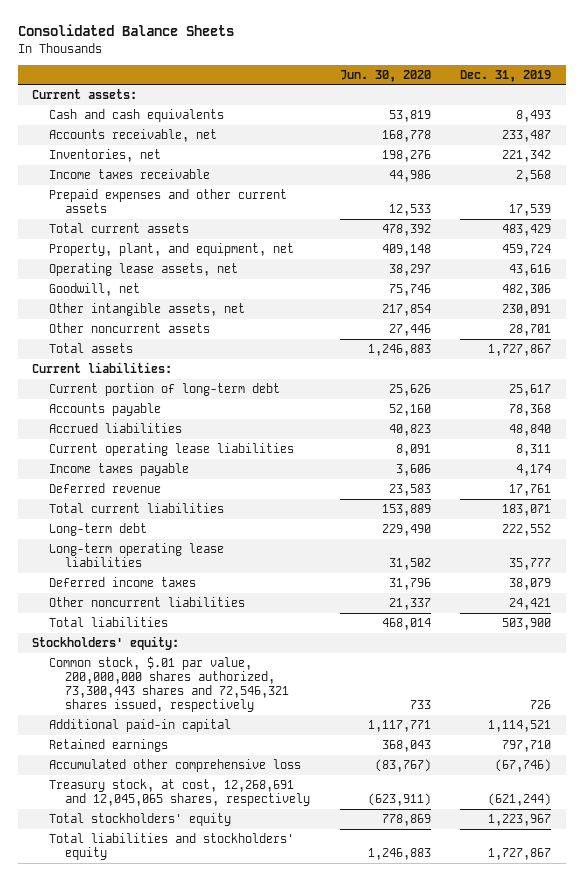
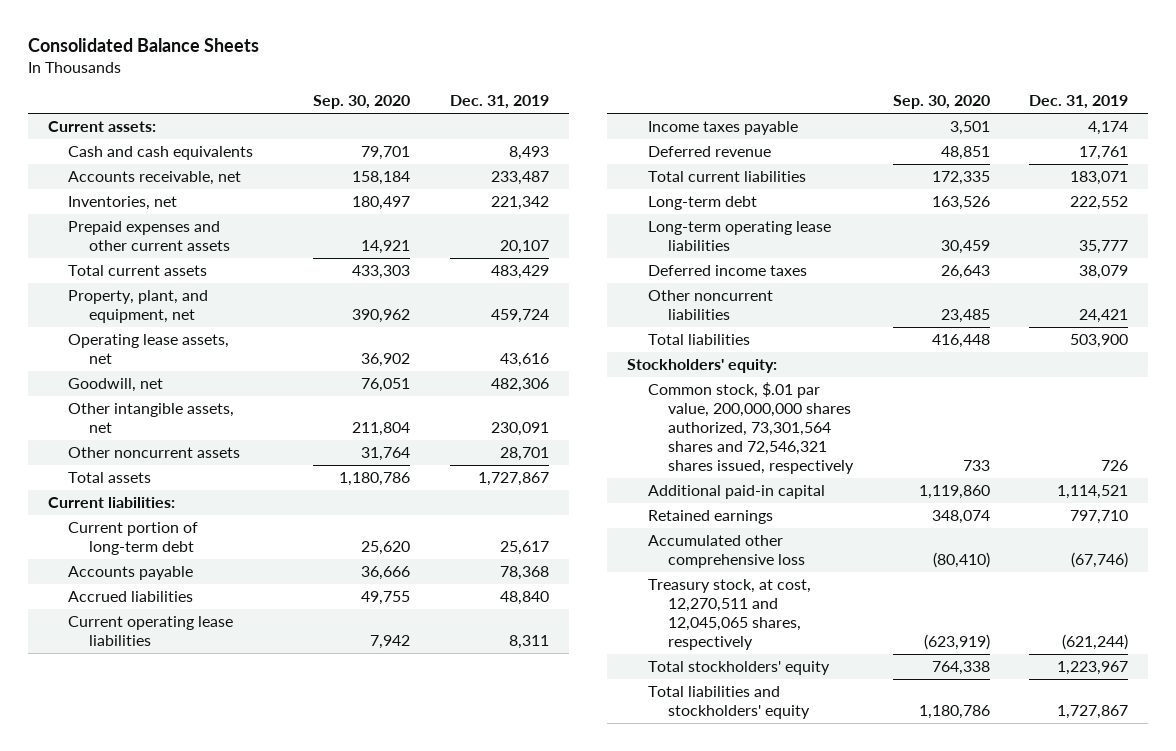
- | Jun. 30, 2020 | Dec. 31, 2019
+ | Sep. 30, 2020 | Dec. 31, 2019
- Income taxes receivable | 44,986 | 2,568
- Prepaid expenses and other current assets | 12,533 | 17,539
+ Prepaid expenses and other current assets | 14,921 | 20,107
- Common stock, $.01 par value, 200,000,000 shares authorized, 73,300,443 shares and 72,546,321 shares issued, respectively | 733 | 726
+ Common stock, $.01 par value, 200,000,000 shares authorized, 73,301,564 shares and 72,546,321 shares issued, respectively | 733 | 726
- Treasury stock, at cost, 12,268,691 and 12,045,065 shares, respectively | (623,911) | (621,244)
+ Treasury stock, at cost, 12,270,511 and 12,045,065 shares, respectively | (623,919) | (621,244)

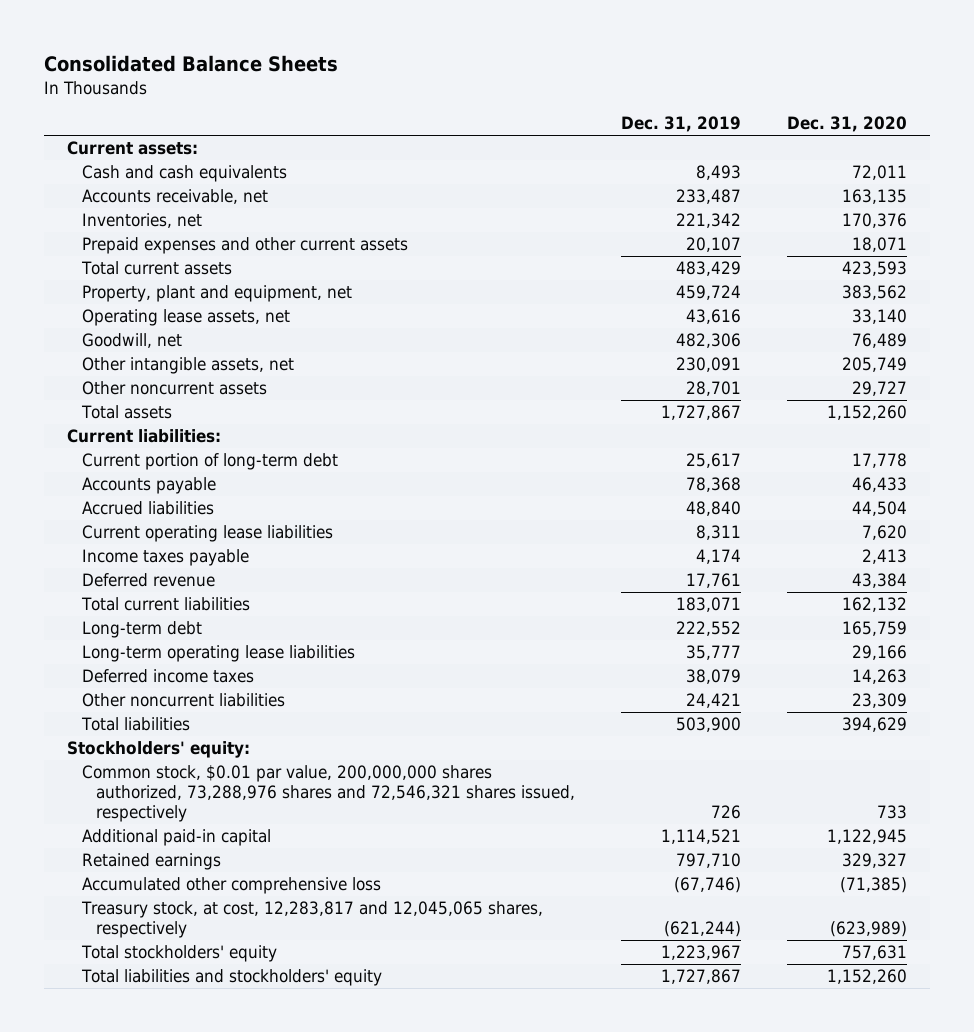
- | Sep. 30, 2020 | Dec. 31, 2019
+ | Dec. 31, 2019 | Dec. 31, 2020
- Property, plant, and equipment, net | 390,962 | 459,724
+ Property, plant and equipment, net | 459,724 | 383,562
- Common stock, $.01 par value, 200,000,000 shares authorized, 73,301,564 shares and 72,546,321 shares issued, respectively | 733 | 726
+ Common stock, $0.01 par value, 200,000,000 shares authorized, 73,288,976 shares and 72,546,321 shares issued, respectively | 726 | 733
- Treasury stock, at cost, 12,270,511 and 12,045,065 shares, respectively | (623,919) | (621,244)
+ Treasury stock, at cost, 12,283,817 and 12,045,065 shares, respectively | (621,244) | (623,989)

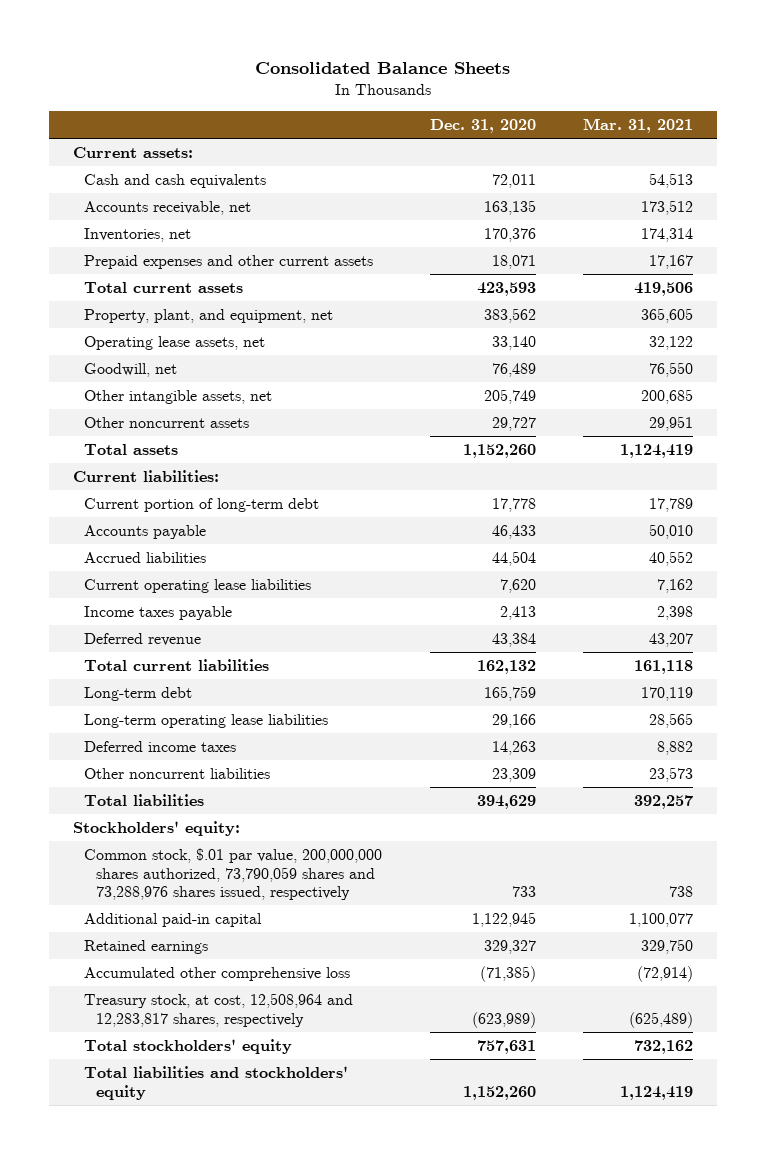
- | Dec. 31, 2019 | Dec. 31, 2020
+ | Dec. 31, 2020 | Mar. 31, 2021
- Property, plant and equipment, net | 459,724 | 383,562
+ Property, plant, and equipment, net | 383,562 | 365,605
- Common stock, $0.01 par value, 200,000,000 shares authorized, 73,288,976 shares and 72,546,321 shares issued, respectively | 726 | 733
+ Common stock, $.01 par value, 200,000,000 shares authorized, 73,790,059 shares and 73,288,976 shares issued, respectively | 733 | 738
- Treasury stock, at cost, 12,283,817 and 12,045,065 shares, respectively | (621,244) | (623,989)
+ Treasury stock, at cost, 12,508,964 and 12,283,817 shares, respectively | (623,989) | (625,489)

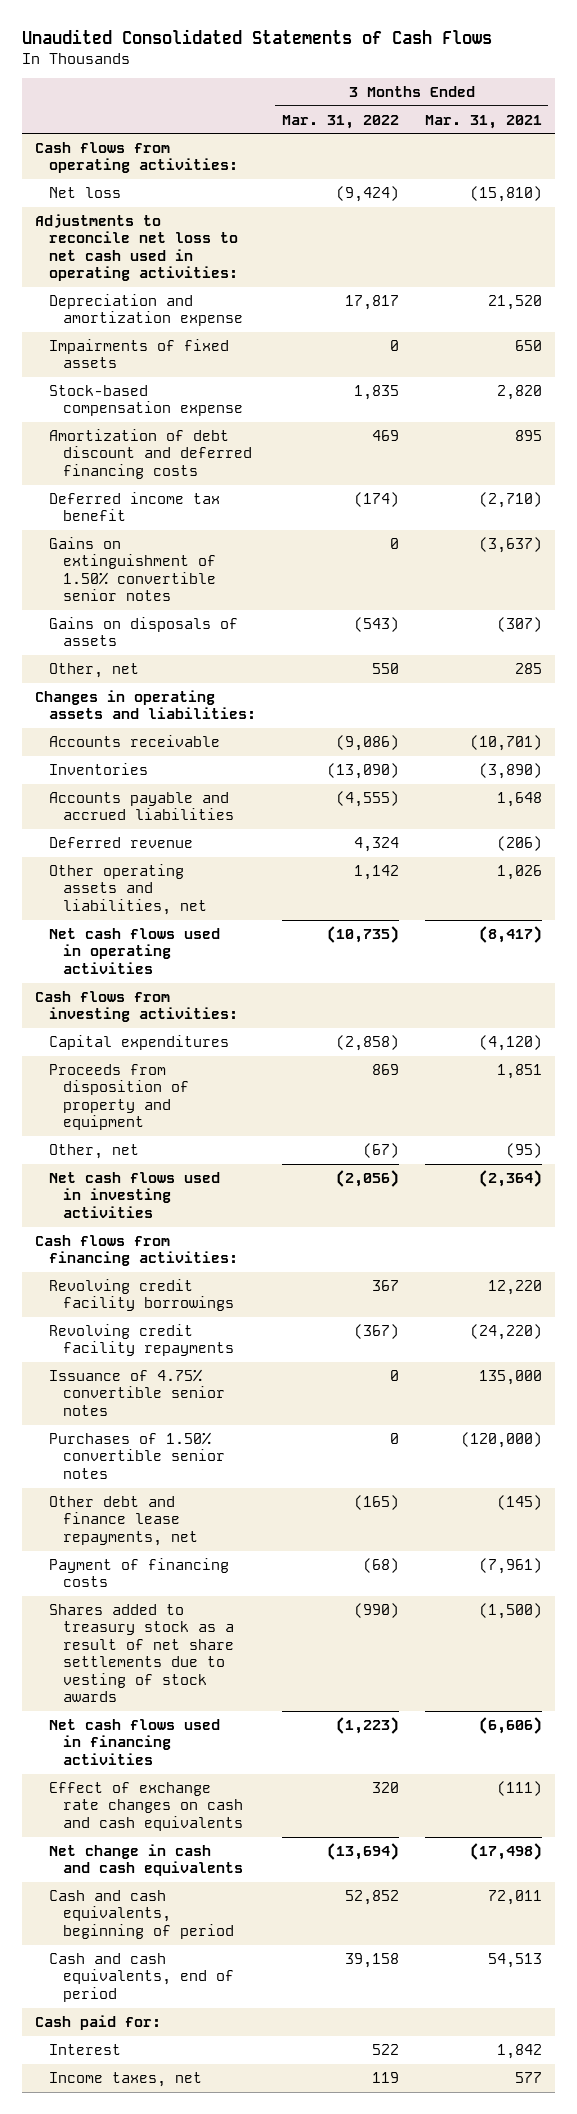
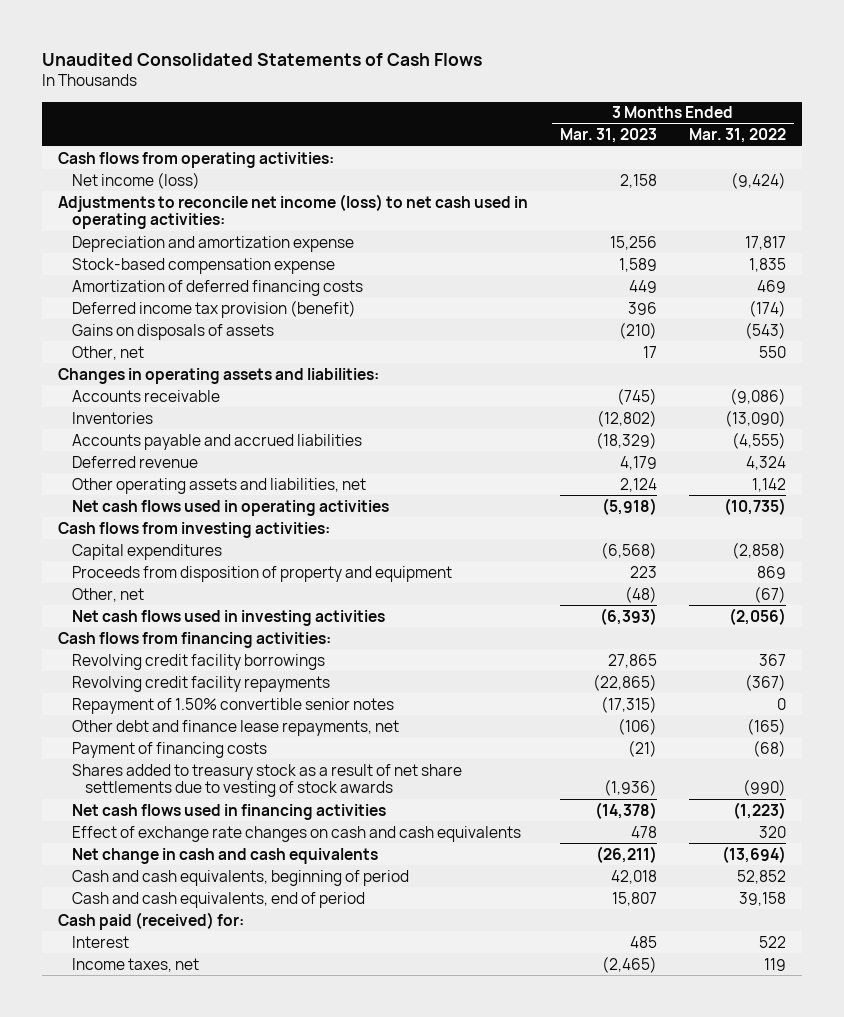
- | 3 Months Ended Mar. 31, 2022 | 3 Months Ended Mar. 31, 2021
+ | 3 Months Ended Mar. 31, 2023 | 3 Months Ended Mar. 31, 2022
- Net loss | (9,424) | (15,810)
- Adjustments to reconcile net loss to net cash used in operating activities:
+ Net income (loss) | 2,158 | (9,424)
+ Adjustments to reconcile net income (loss) to net cash used in operating activities:
- Impairments of fixed assets | 0 | 650
- Amortization of debt discount and deferred financing costs | 469 | 895
- Deferred income tax benefit | (174) | (2,710)
- Gains on extinguishment of 1.50% convertible senior notes | 0 | (3,637)
+ Amortization of deferred financing costs | 449 | 469
+ Deferred income tax provision (benefit) | 396 | (174)
- Issuance of 4.75% convertible senior notes | 0 | 135,000
- Purchases of 1.50% convertible senior notes | 0 | (120,000)
+ Repayment of 1.50% convertible senior notes | (17,315) | 0
- Cash paid for:
+ Cash paid (received) for:

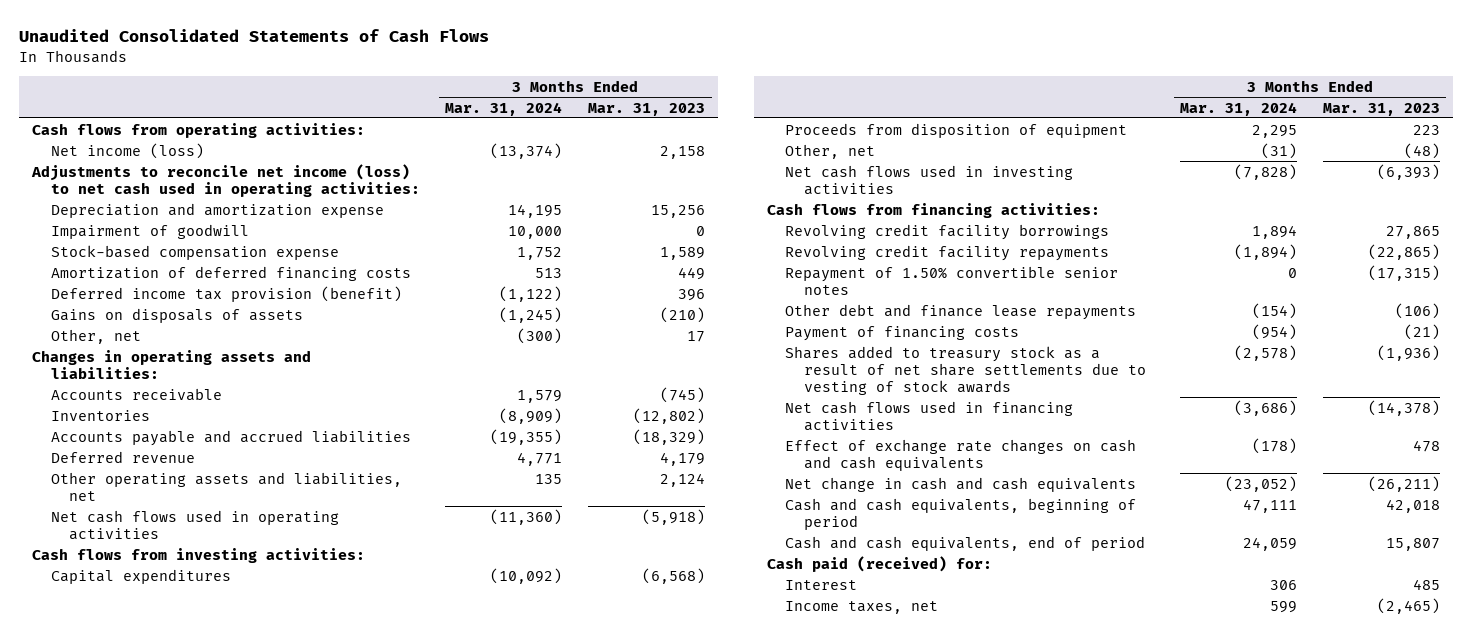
- | 3 Months Ended Mar. 31, 2023 | 3 Months Ended Mar. 31, 2022
+ | 3 Months Ended Mar. 31, 2024 | 3 Months Ended Mar. 31, 2023
+ Impairment of goodwill | 10,000 | 0
- Proceeds from disposition of property and equipment | 223 | 869
+ Proceeds from disposition of equipment | 2,295 | 223
- Other debt and finance lease repayments, net | (106) | (165)
+ Other debt and finance lease repayments | (154) | (106)

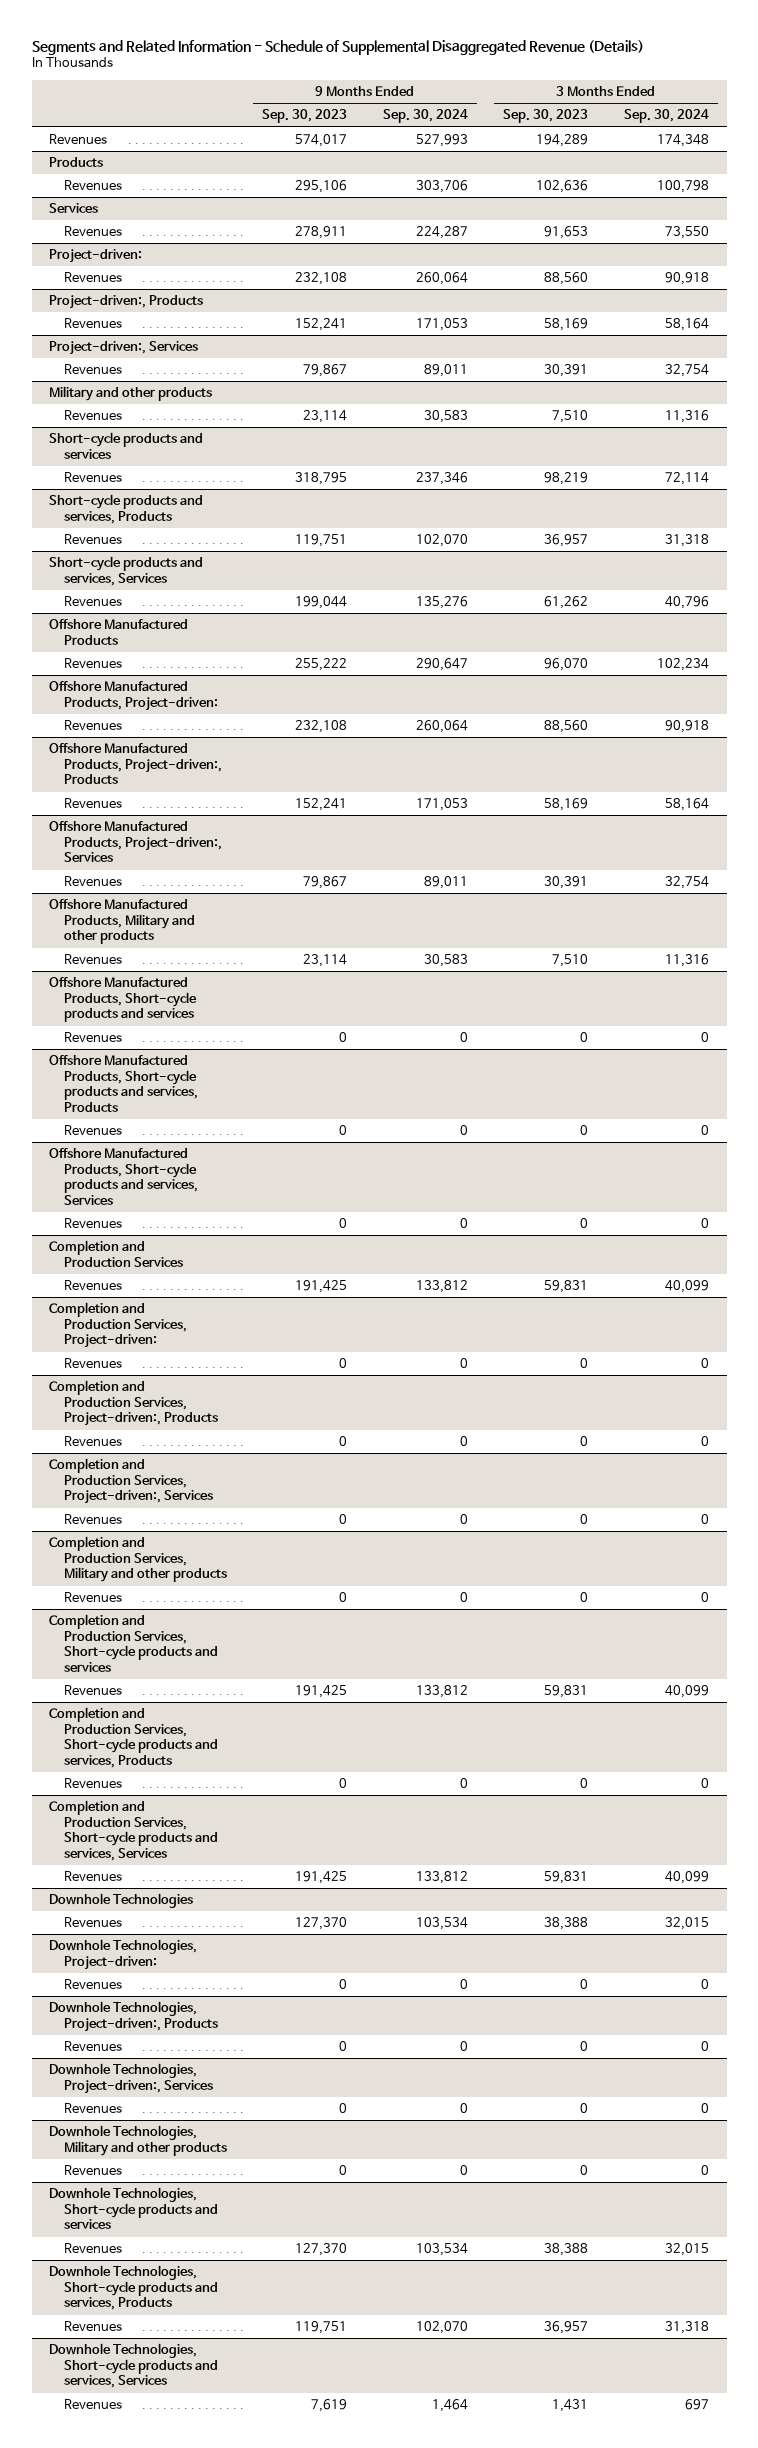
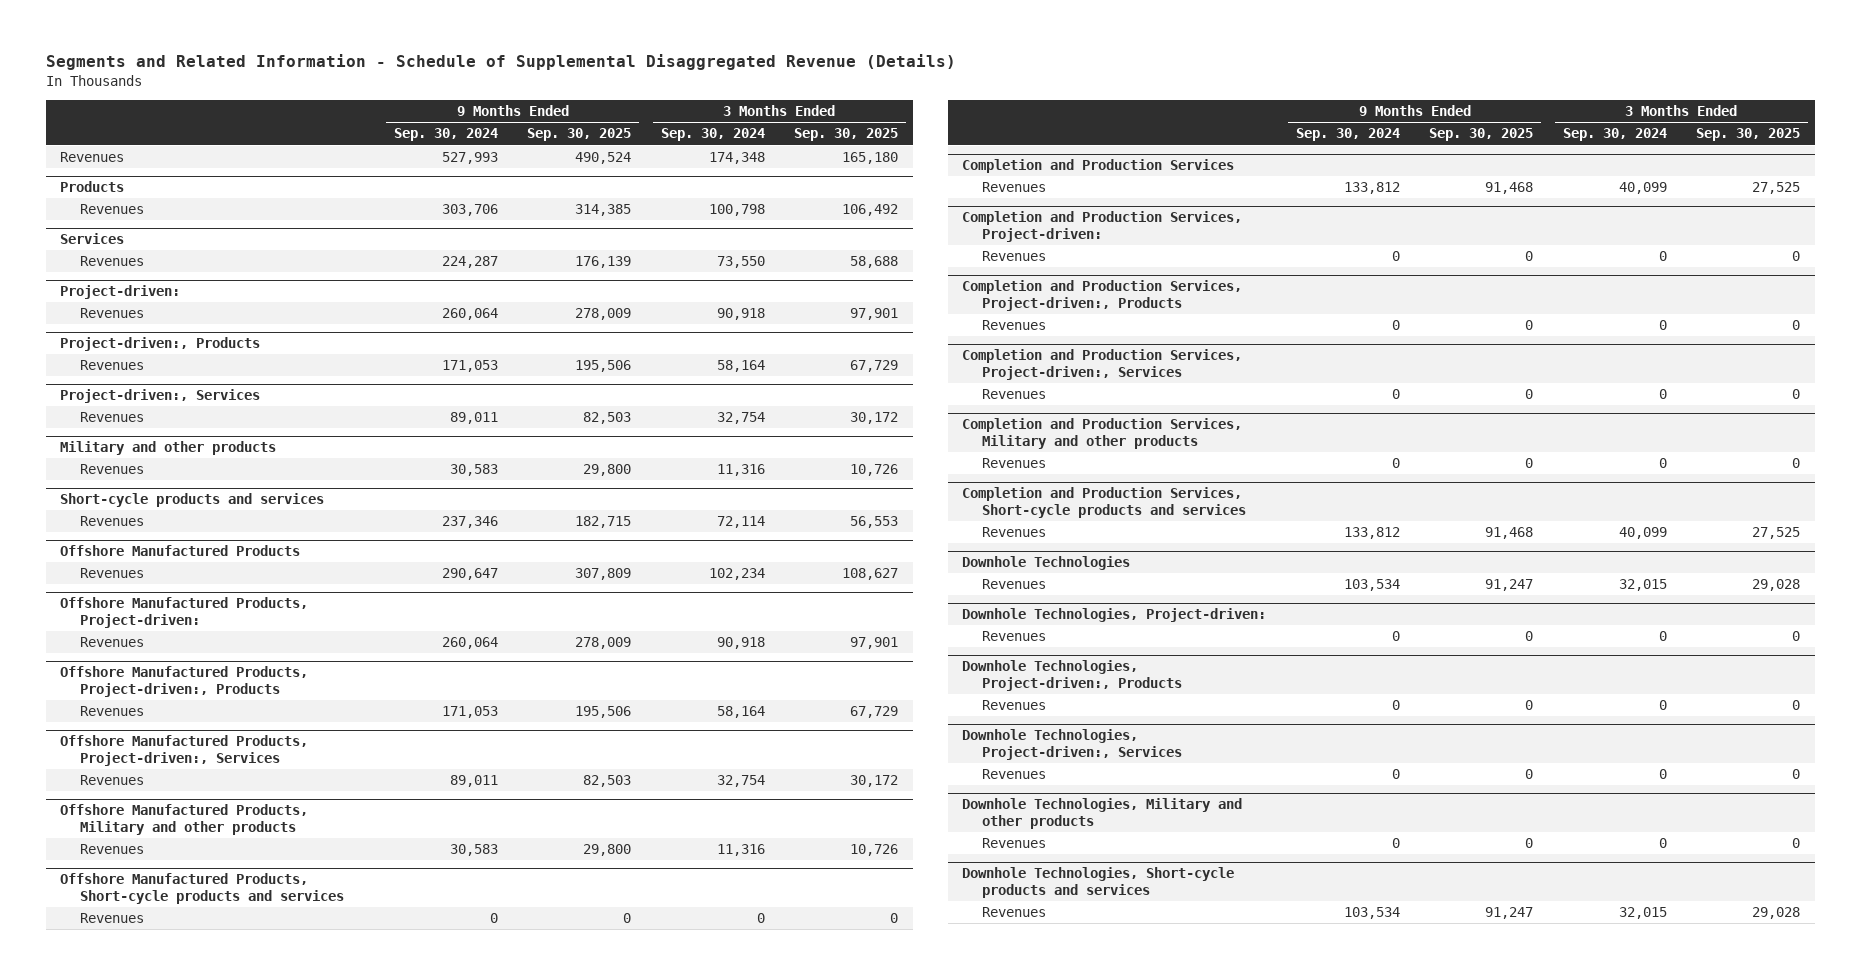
- | 9 Months Ended Sep. 30, 2023 | 9 Months Ended Sep. 30, 2024 | 3 Months Ended Sep. 30, 2023 | 3 Months Ended Sep. 30, 2024
+ | 9 Months Ended Sep. 30, 2024 | 9 Months Ended Sep. 30, 2025 | 3 Months Ended Sep. 30, 2024 | 3 Months Ended Sep. 30, 2025
- Short-cycle products and services, Products
- Revenues | 119,751 | 102,070 | 36,957 | 31,318
- Short-cycle products and services, Services
- Revenues | 199,044 | 135,276 | 61,262 | 40,796
- Offshore Manufactured Products, Short-cycle products and services, Products
- Revenues | 0 | 0 | 0 | 0
- Offshore Manufactured Products, Short-cycle products and services, Services
- Revenues | 0 | 0 | 0 | 0
- Completion and Production Services, Short-cycle products and services, Products
- Revenues | 0 | 0 | 0 | 0
- Completion and Production Services, Short-cycle products and services, Services
- Revenues | 191,425 | 133,812 | 59,831 | 40,099
- Downhole Technologies, Short-cycle products and services, Products
- Revenues | 119,751 | 102,070 | 36,957 | 31,318
- Downhole Technologies, Short-cycle products and services, Services
- Revenues | 7,619 | 1,464 | 1,431 | 697

